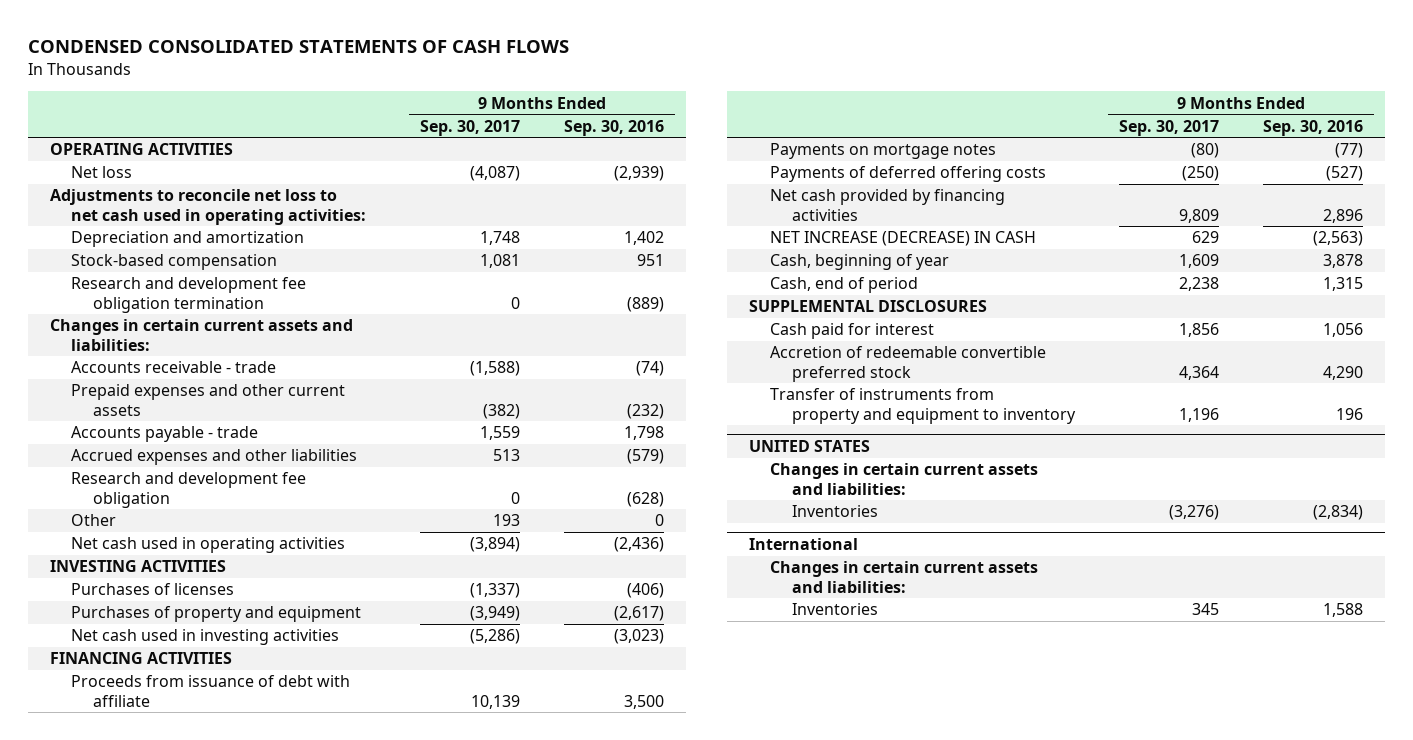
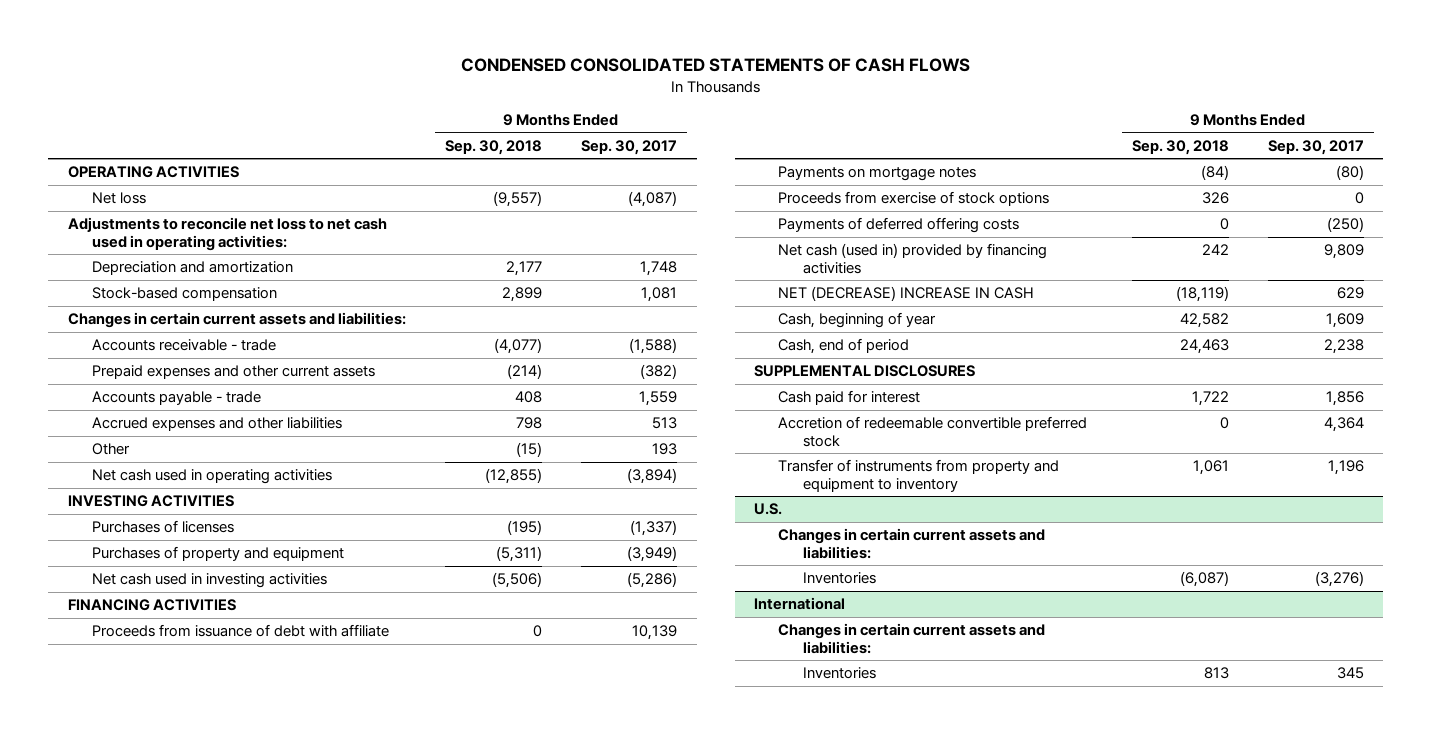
- | 9 Months Ended Sep. 30, 2017 | 9 Months Ended Sep. 30, 2016
+ | 9 Months Ended Sep. 30, 2018 | 9 Months Ended Sep. 30, 2017
- Research and development fee obligation termination | 0 | (889)
- Research and development fee obligation | 0 | (628)
+ Proceeds from exercise of stock options | 326 | 0
- Net cash provided by financing activities | 9,809 | 2,896
- NET INCREASE (DECREASE) IN CASH | 629 | (2,563)
+ Net cash (used in) provided by financing activities | 242 | 9,809
+ NET (DECREASE) INCREASE IN CASH | (18,119) | 629
- UNITED STATES
+ U.S.

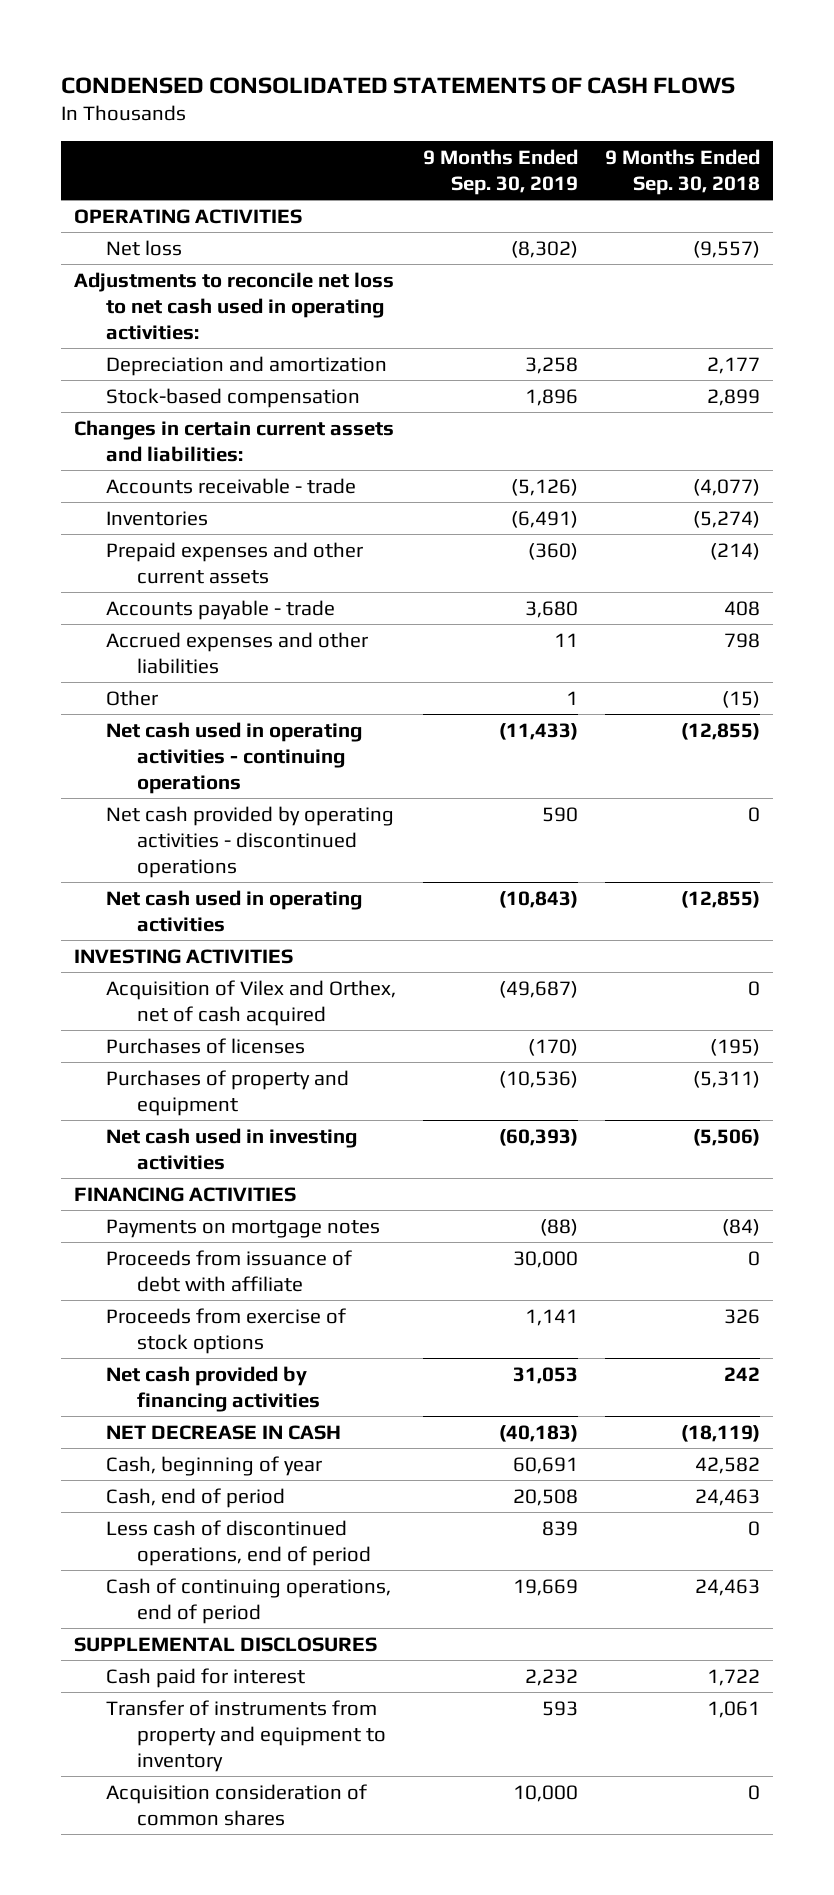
- | 9 Months Ended Sep. 30, 2018 | 9 Months Ended Sep. 30, 2017
+ | 9 Months Ended Sep. 30, 2019 | 9 Months Ended Sep. 30, 2018
+ Inventories | (6,491) | (5,274)
+ Net cash used in operating activities - continuing operations | (11,433) | (12,855)
+ Net cash provided by operating activities - discontinued operations | 590 | 0
+ Acquisition of Vilex and Orthex, net of cash acquired | (49,687) | 0
moved down: Proceeds from issuance of debt with affiliate | 30,000 | 0
- Payments of deferred offering costs | 0 | (250)
- Net cash (used in) provided by financing activities | 242 | 9,809
- NET (DECREASE) INCREASE IN CASH | (18,119) | 629
+ Net cash provided by financing activities | 31,053 | 242
+ NET DECREASE IN CASH | (40,183) | (18,119)
+ Less cash of discontinued operations, end of period | 839 | 0
+ Cash of continuing operations, end of period | 19,669 | 24,463
- Accretion of redeemable convertible preferred stock | 0 | 4,364
- U.S.
- Changes in certain current assets and liabilities:
- Inventories | (6,087) | (3,276)
- International
- Changes in certain current assets and liabilities:
- Inventories | 813 | 345
+ Acquisition consideration of common shares | 10,000 | 0

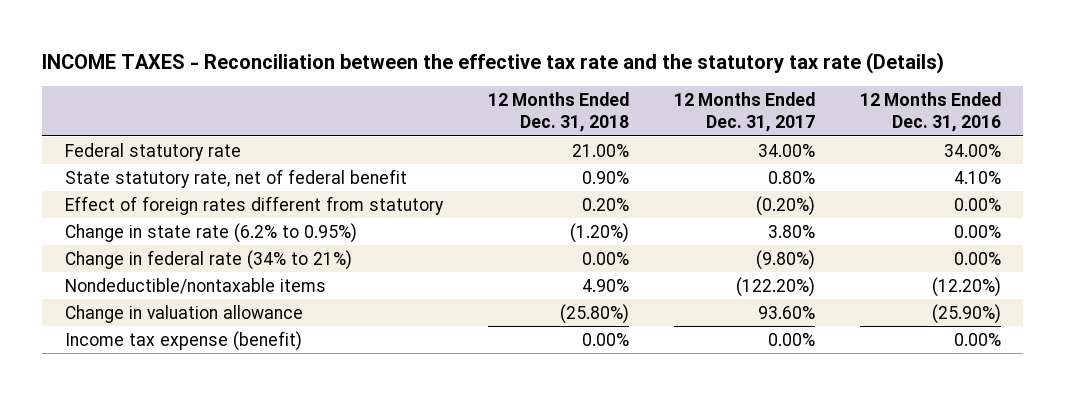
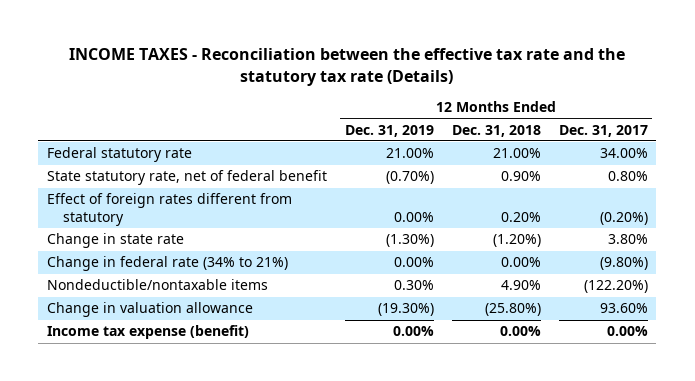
- | 12 Months Ended Dec. 31, 2018 | 12 Months Ended Dec. 31, 2017 | 12 Months Ended Dec. 31, 2016
+ | 12 Months Ended Dec. 31, 2019 | 12 Months Ended Dec. 31, 2018 | 12 Months Ended Dec. 31, 2017
- Change in state rate (6.2% to 0.95%) | (1.20%) | 3.80% | 0.00%
+ Change in state rate | (1.30%) | (1.20%) | 3.80%

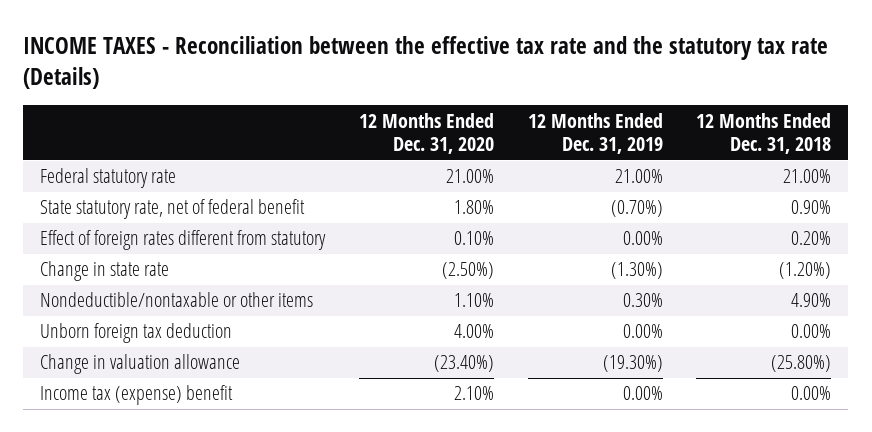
- | 12 Months Ended Dec. 31, 2019 | 12 Months Ended Dec. 31, 2018 | 12 Months Ended Dec. 31, 2017
+ | 12 Months Ended Dec. 31, 2020 | 12 Months Ended Dec. 31, 2019 | 12 Months Ended Dec. 31, 2018
- Change in federal rate (34% to 21%) | 0.00% | 0.00% | (9.80%)
- Nondeductible/nontaxable items | 0.30% | 4.90% | (122.20%)
+ Nondeductible/nontaxable or other items | 1.10% | 0.30% | 4.90%
+ Unborn foreign tax deduction | 4.00% | 0.00% | 0.00%
- Income tax expense (benefit) | 0.00% | 0.00% | 0.00%
+ Income tax (expense) benefit | 2.10% | 0.00% | 0.00%

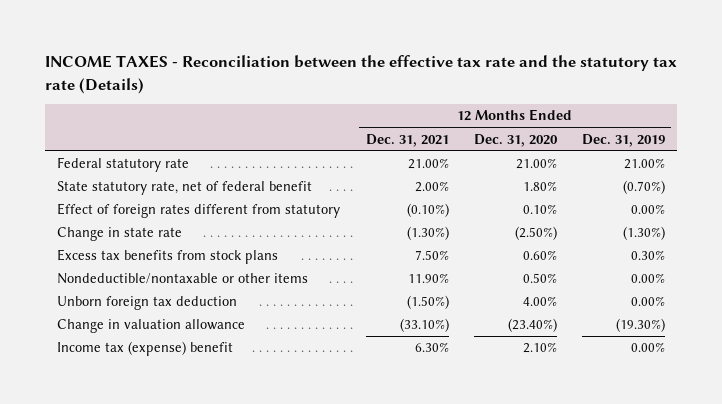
- | 12 Months Ended Dec. 31, 2020 | 12 Months Ended Dec. 31, 2019 | 12 Months Ended Dec. 31, 2018
+ | 12 Months Ended Dec. 31, 2021 | 12 Months Ended Dec. 31, 2020 | 12 Months Ended Dec. 31, 2019
- Nondeductible/nontaxable or other items | 1.10% | 0.30% | 4.90%
+ Excess tax benefits from stock plans | 7.50% | 0.60% | 0.30%
+ Nondeductible/nontaxable or other items | 11.90% | 0.50% | 0.00%

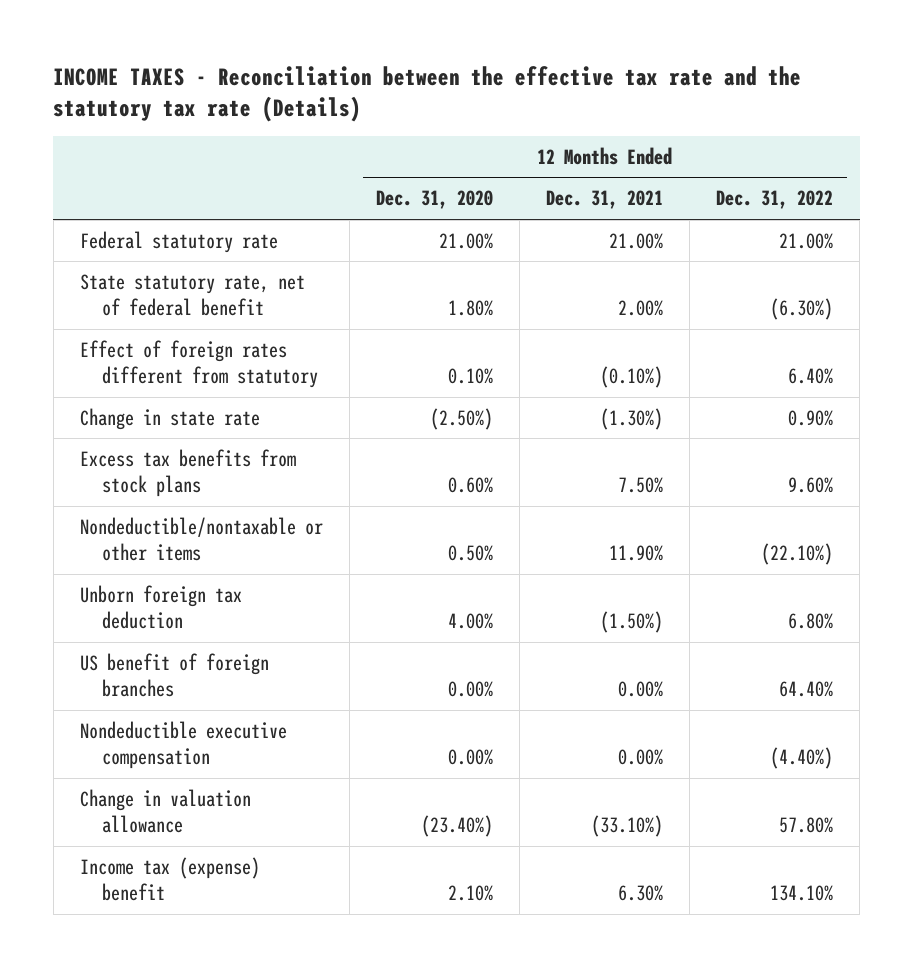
- | 12 Months Ended Dec. 31, 2021 | 12 Months Ended Dec. 31, 2020 | 12 Months Ended Dec. 31, 2019
+ | 12 Months Ended Dec. 31, 2020 | 12 Months Ended Dec. 31, 2021 | 12 Months Ended Dec. 31, 2022
+ US benefit of foreign branches | 0.00% | 0.00% | 64.40%
+ Nondeductible executive compensation | 0.00% | 0.00% | (4.40%)

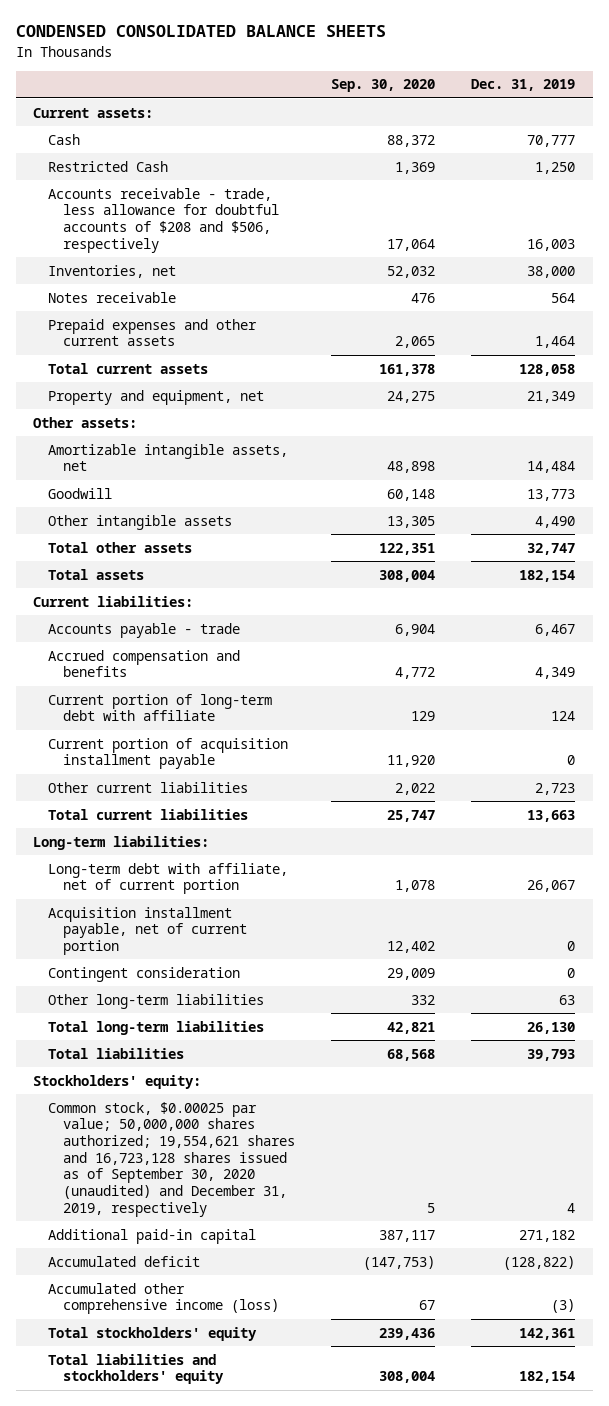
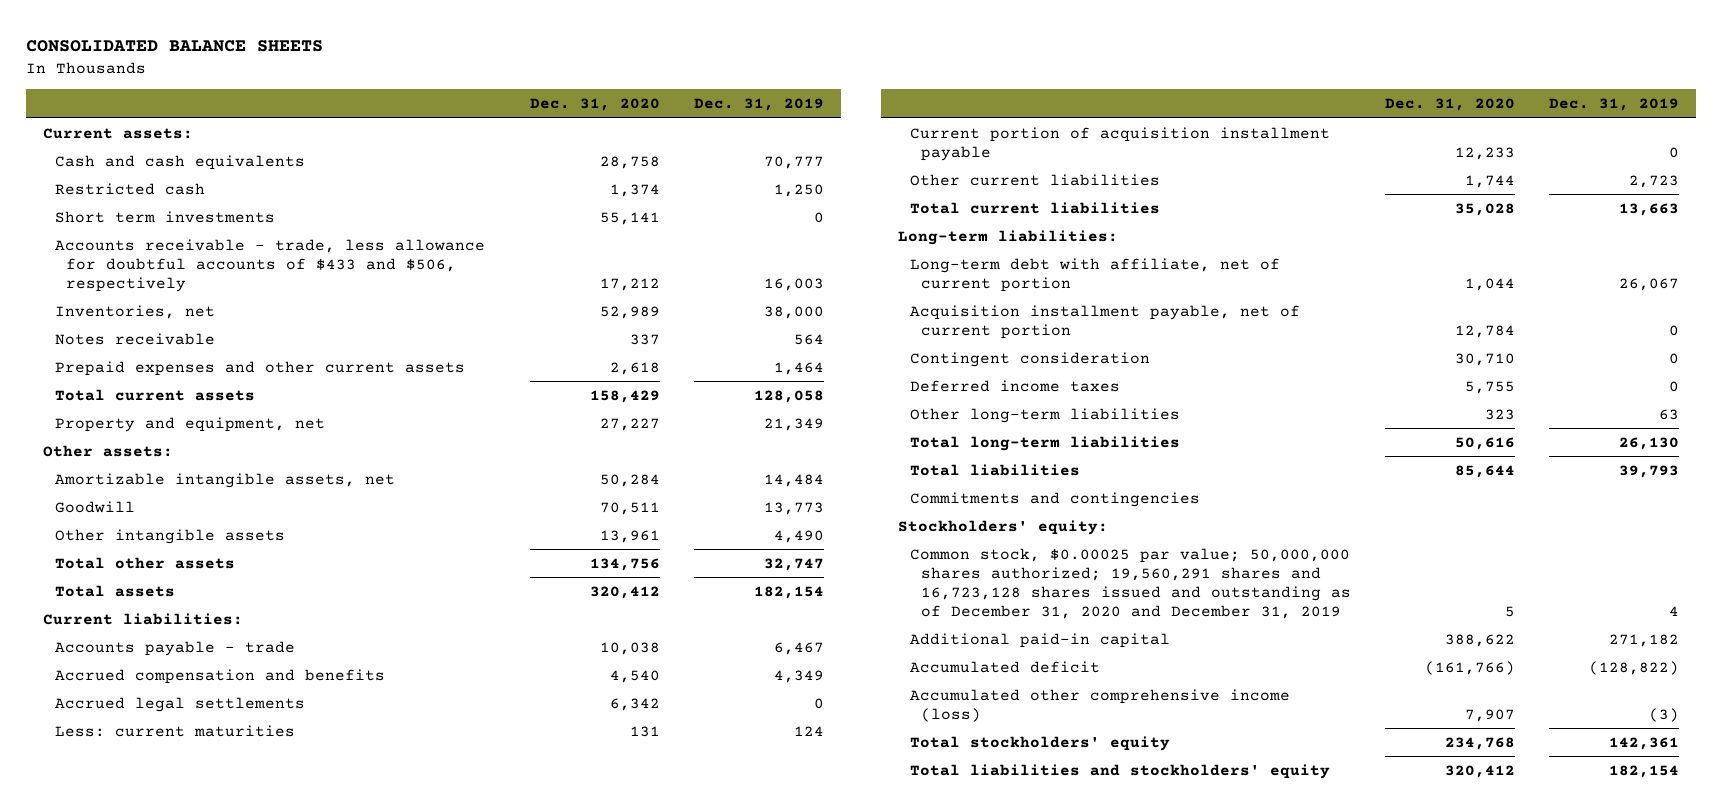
- CONDENSED CONSOLIDATED BALANCE SHEETS
+ CONSOLIDATED BALANCE SHEETS
- | Sep. 30, 2020 | Dec. 31, 2019
+ | Dec. 31, 2020 | Dec. 31, 2019
- Cash | 88,372 | 70,777
- Restricted Cash | 1,369 | 1,250
- Accounts receivable - trade, less allowance for doubtful accounts of $208 and $506, respectively | 17,064 | 16,003
+ Cash and cash equivalents | 28,758 | 70,777
+ Restricted cash | 1,374 | 1,250
+ Short term investments | 55,141 | 0
+ Accounts receivable - trade, less allowance for doubtful accounts of $433 and $506, respectively | 17,212 | 16,003
- Current portion of long-term debt with affiliate | 129 | 124
+ Accrued legal settlements | 6,342 | 0
+ Less: current maturities | 131 | 124
+ Deferred income taxes | 5,755 | 0
+ Commitments and contingencies
- Common stock, $0.00025 par value; 50,000,000 shares authorized; 19,554,621 shares and 16,723,128 shares issued as of September 30, 2020 (unaudited) and December 31, 2019, respectively | 5 | 4
+ Common stock, $0.00025 par value; 50,000,000 shares authorized; 19,560,291 shares and 16,723,128 shares issued and outstanding as of December 31, 2020 and December 31, 2019 | 5 | 4

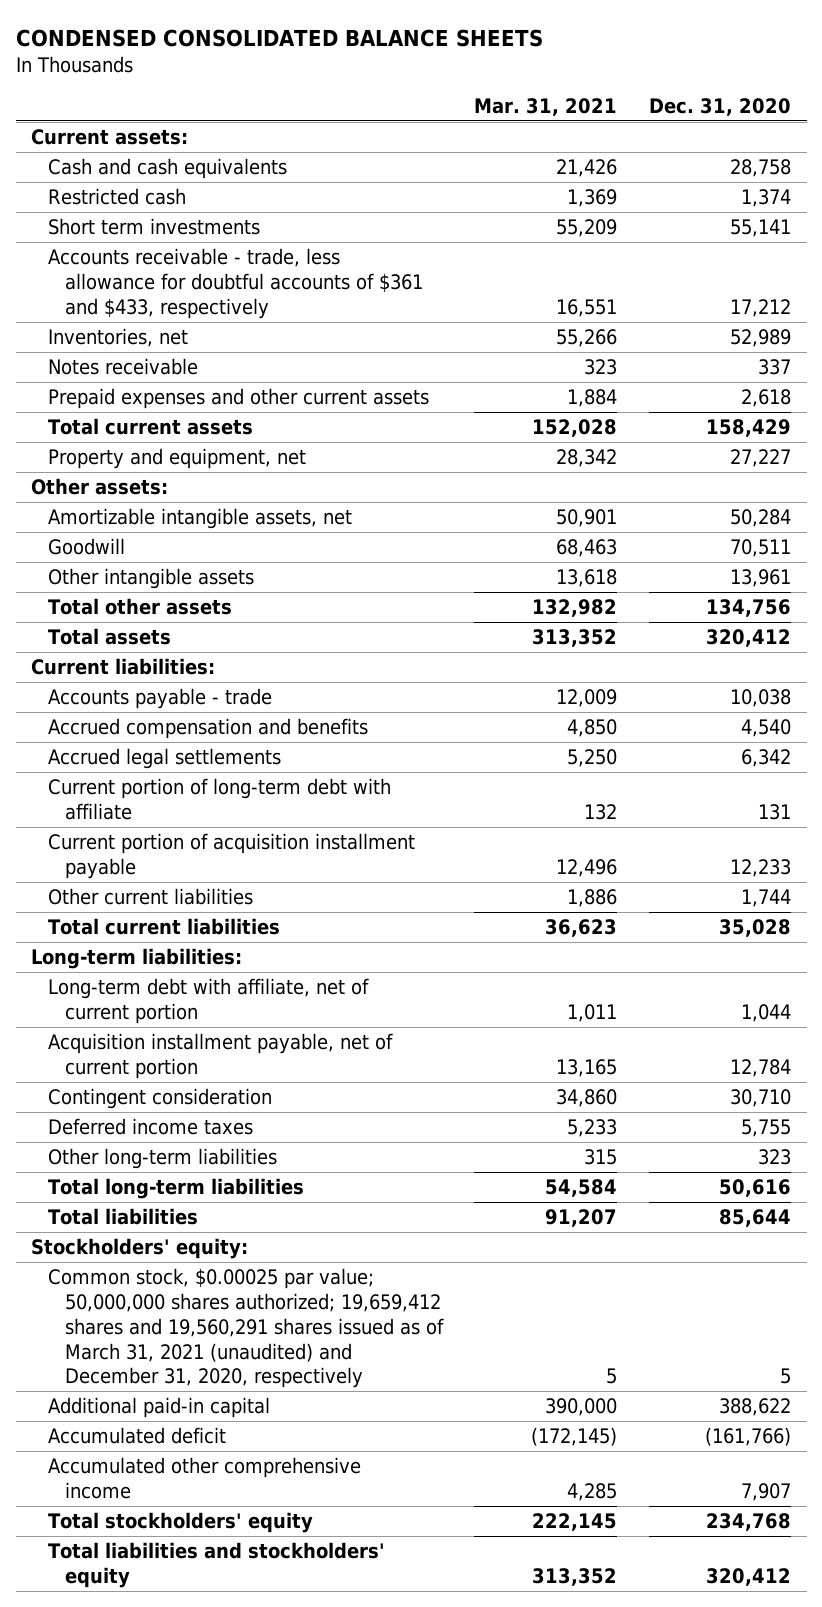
- CONSOLIDATED BALANCE SHEETS
+ CONDENSED CONSOLIDATED BALANCE SHEETS
- | Dec. 31, 2020 | Dec. 31, 2019
+ | Mar. 31, 2021 | Dec. 31, 2020
- Accounts receivable - trade, less allowance for doubtful accounts of $433 and $506, respectively | 17,212 | 16,003
+ Accounts receivable - trade, less allowance for doubtful accounts of $361 and $433, respectively | 16,551 | 17,212
- Less: current maturities | 131 | 124
+ Current portion of long-term debt with affiliate | 132 | 131
- Commitments and contingencies
- Common stock, $0.00025 par value; 50,000,000 shares authorized; 19,560,291 shares and 16,723,128 shares issued and outstanding as of December 31, 2020 and December 31, 2019 | 5 | 4
+ Common stock, $0.00025 par value; 50,000,000 shares authorized; 19,659,412 shares and 19,560,291 shares issued as of March 31, 2021 (unaudited) and December 31, 2020, respectively | 5 | 5
- Accumulated other comprehensive income (loss) | 7,907 | (3)
+ Accumulated other comprehensive income | 4,285 | 7,907

